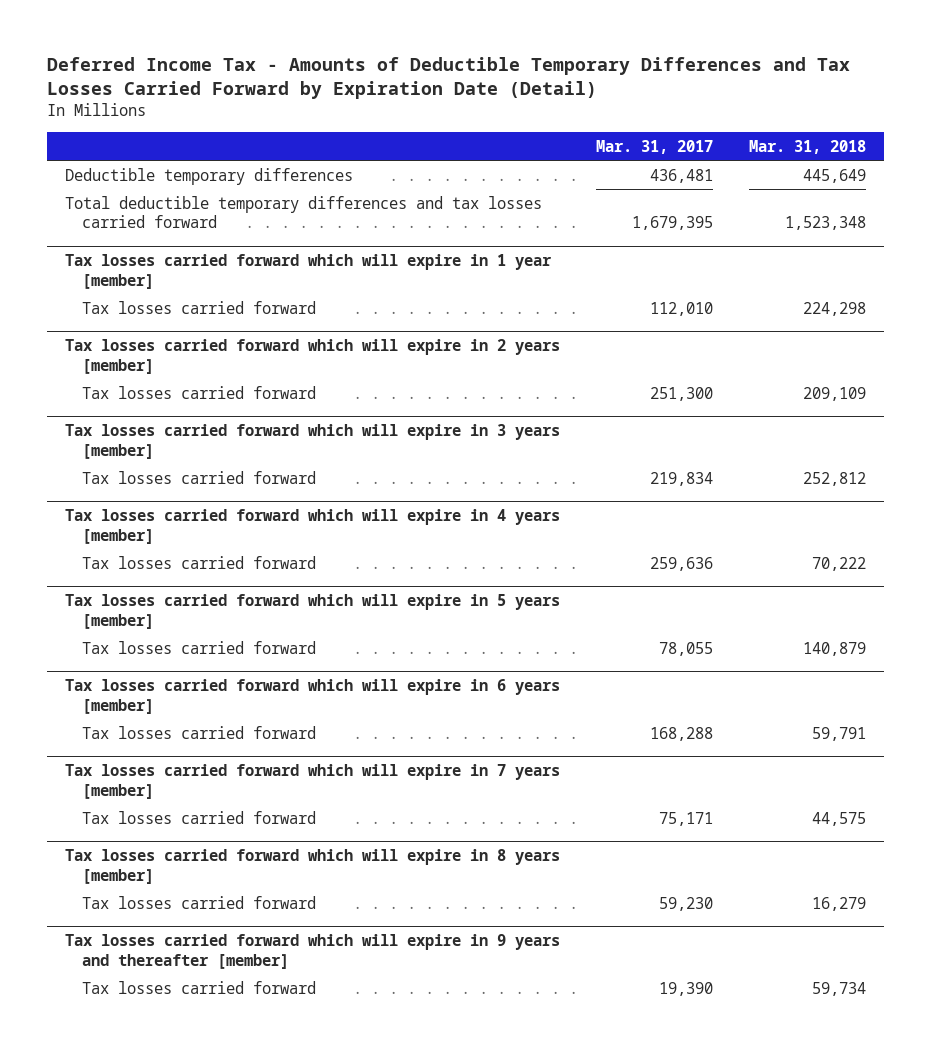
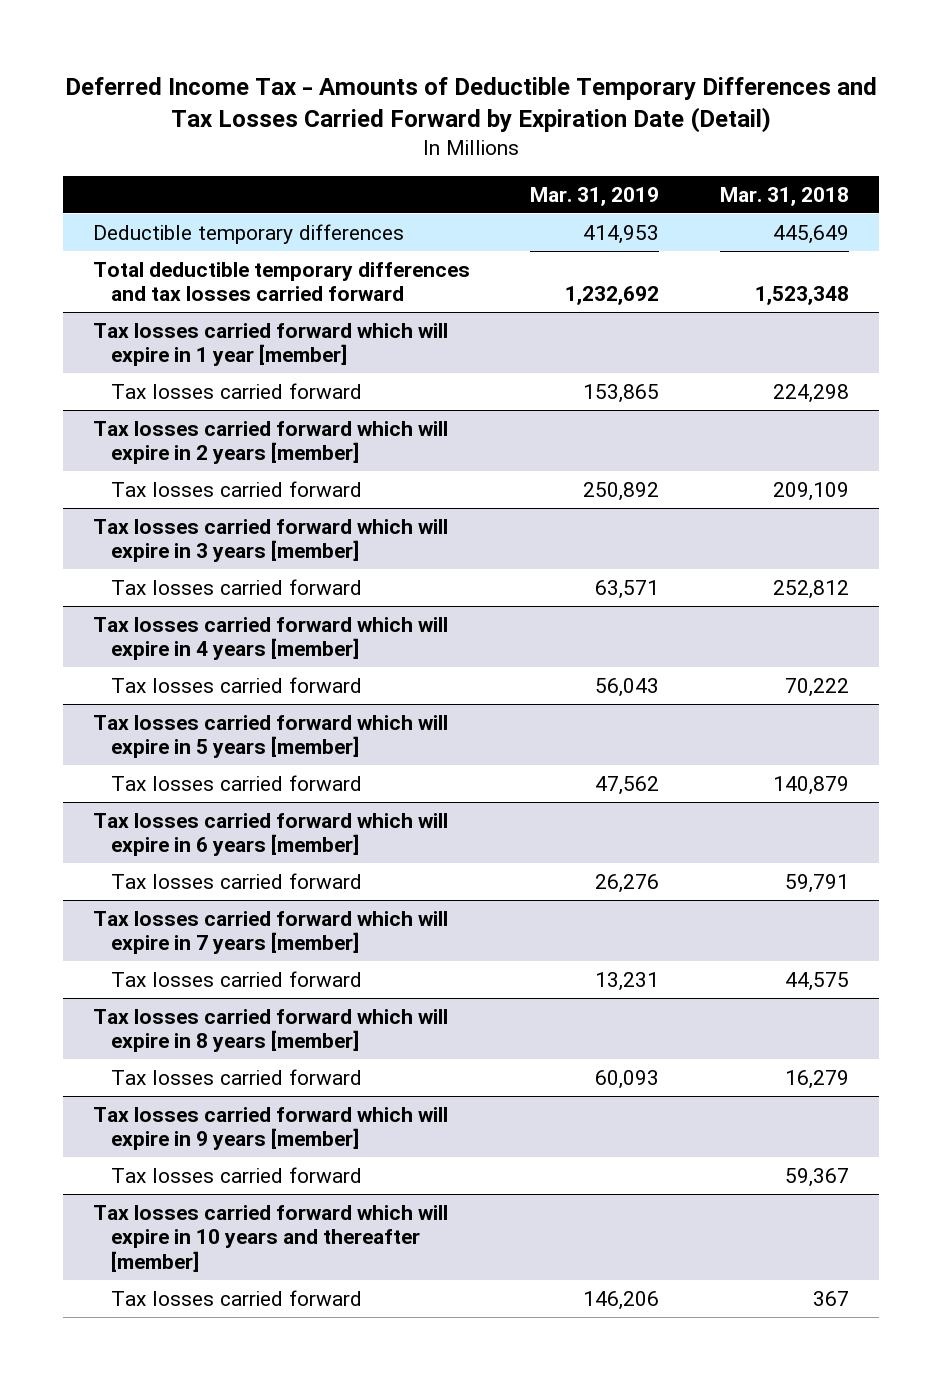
- | Mar. 31, 2017 | Mar. 31, 2018
+ | Mar. 31, 2019 | Mar. 31, 2018
- Tax losses carried forward which will expire in 9 years and thereafter [member]
- Tax losses carried forward | 19,390 | 59,734
+ Tax losses carried forward which will expire in 9 years [member]
+ Tax losses carried forward | | 59,367
+ Tax losses carried forward which will expire in 10 years and thereafter [member]
+ Tax losses carried forward | 146,206 | 367

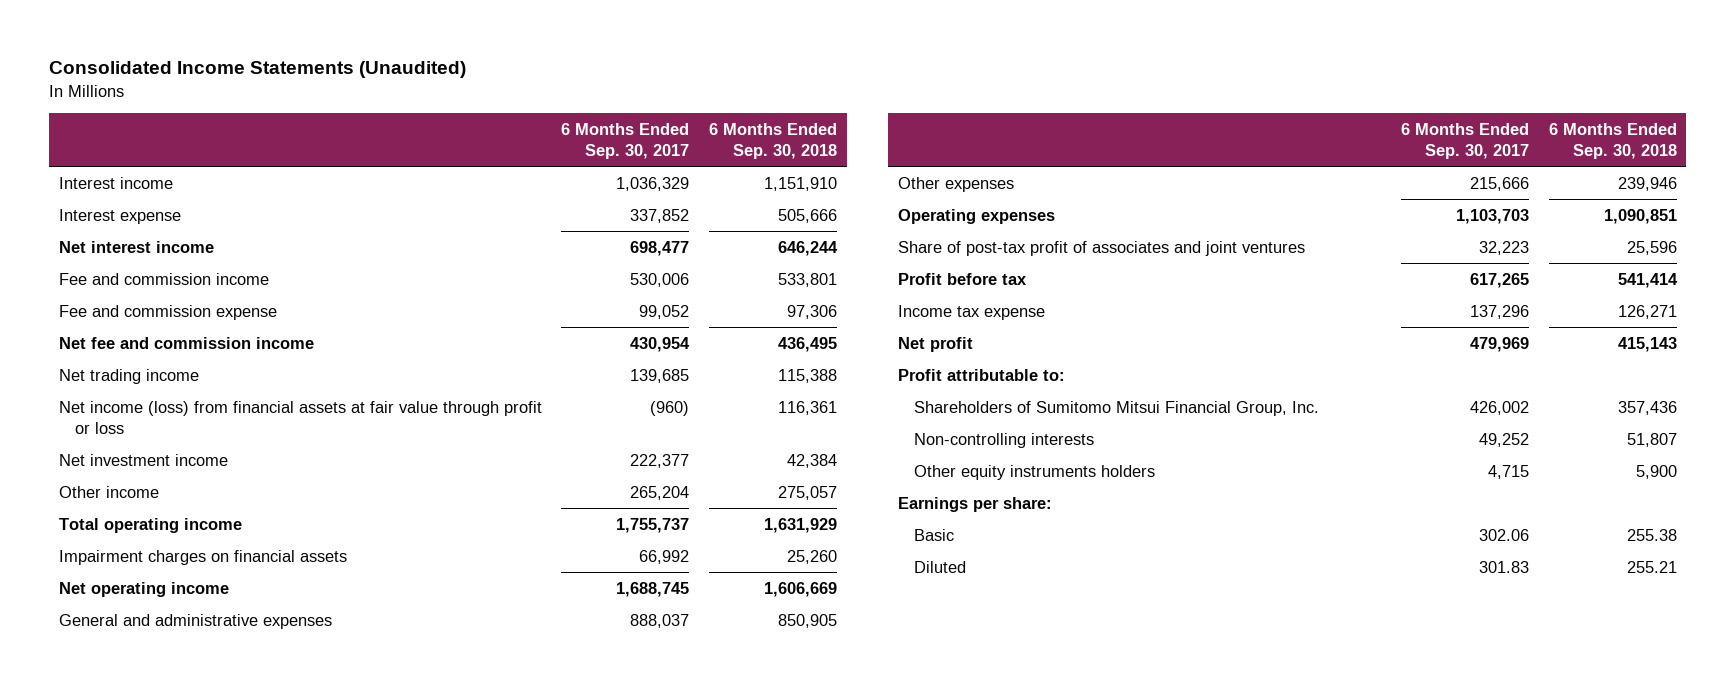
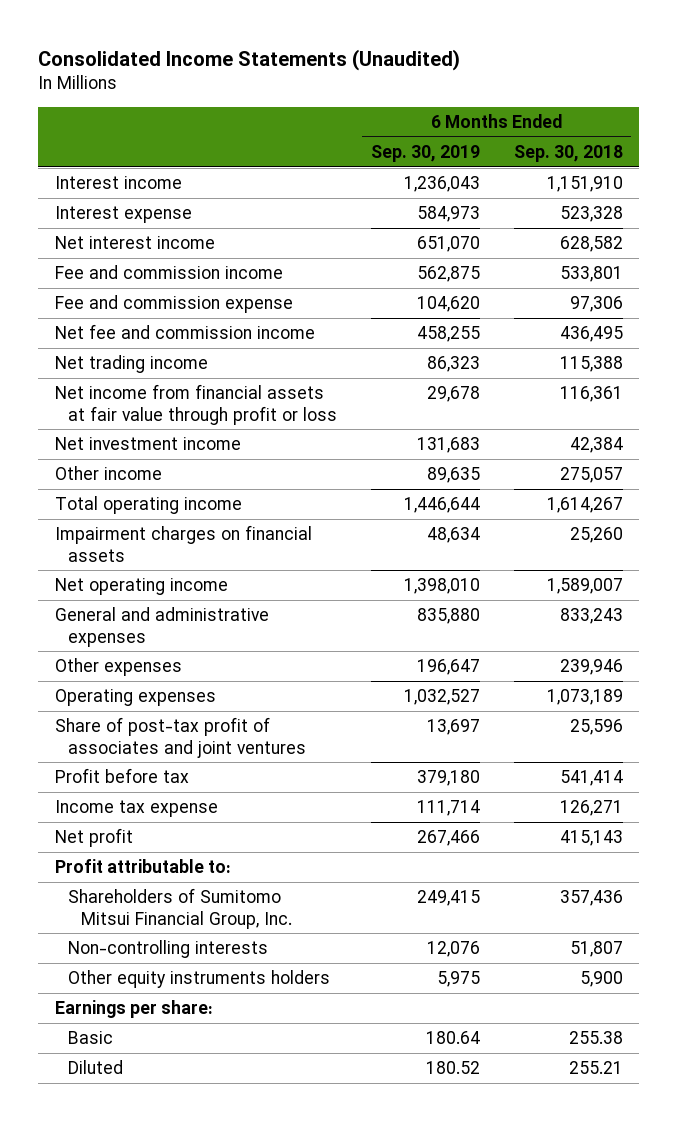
- | 6 Months Ended Sep. 30, 2017 | 6 Months Ended Sep. 30, 2018
+ | 6 Months Ended Sep. 30, 2019 | 6 Months Ended Sep. 30, 2018
- Interest expense | 337,852 | 505,666
- Net interest income | 698,477 | 646,244
+ Interest expense | 584,973 | 523,328
+ Net interest income | 651,070 | 628,582
- Net income (loss) from financial assets at fair value through profit or loss | (960) | 116,361
+ Net income from financial assets at fair value through profit or loss | 29,678 | 116,361
- Total operating income | 1,755,737 | 1,631,929
+ Total operating income | 1,446,644 | 1,614,267
- Net operating income | 1,688,745 | 1,606,669
- General and administrative expenses | 888,037 | 850,905
+ Net operating income | 1,398,010 | 1,589,007
+ General and administrative expenses | 835,880 | 833,243
- Operating expenses | 1,103,703 | 1,090,851
+ Operating expenses | 1,032,527 | 1,073,189

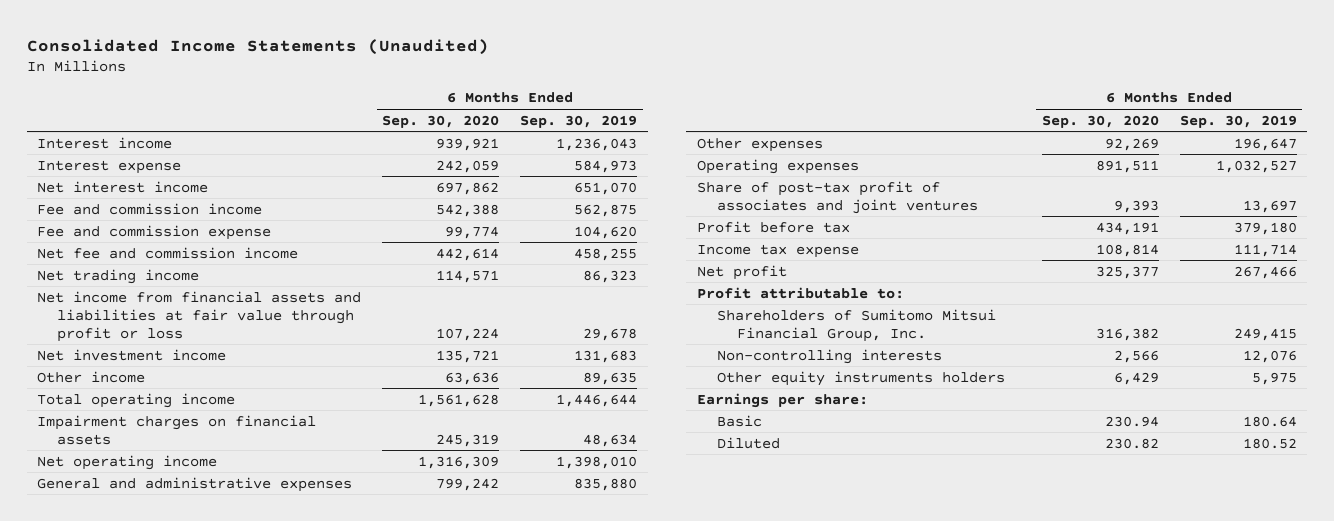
- | 6 Months Ended Sep. 30, 2019 | 6 Months Ended Sep. 30, 2018
+ | 6 Months Ended Sep. 30, 2020 | 6 Months Ended Sep. 30, 2019
- Net income from financial assets at fair value through profit or loss | 29,678 | 116,361
+ Net income from financial assets and liabilities at fair value through profit or loss | 107,224 | 29,678

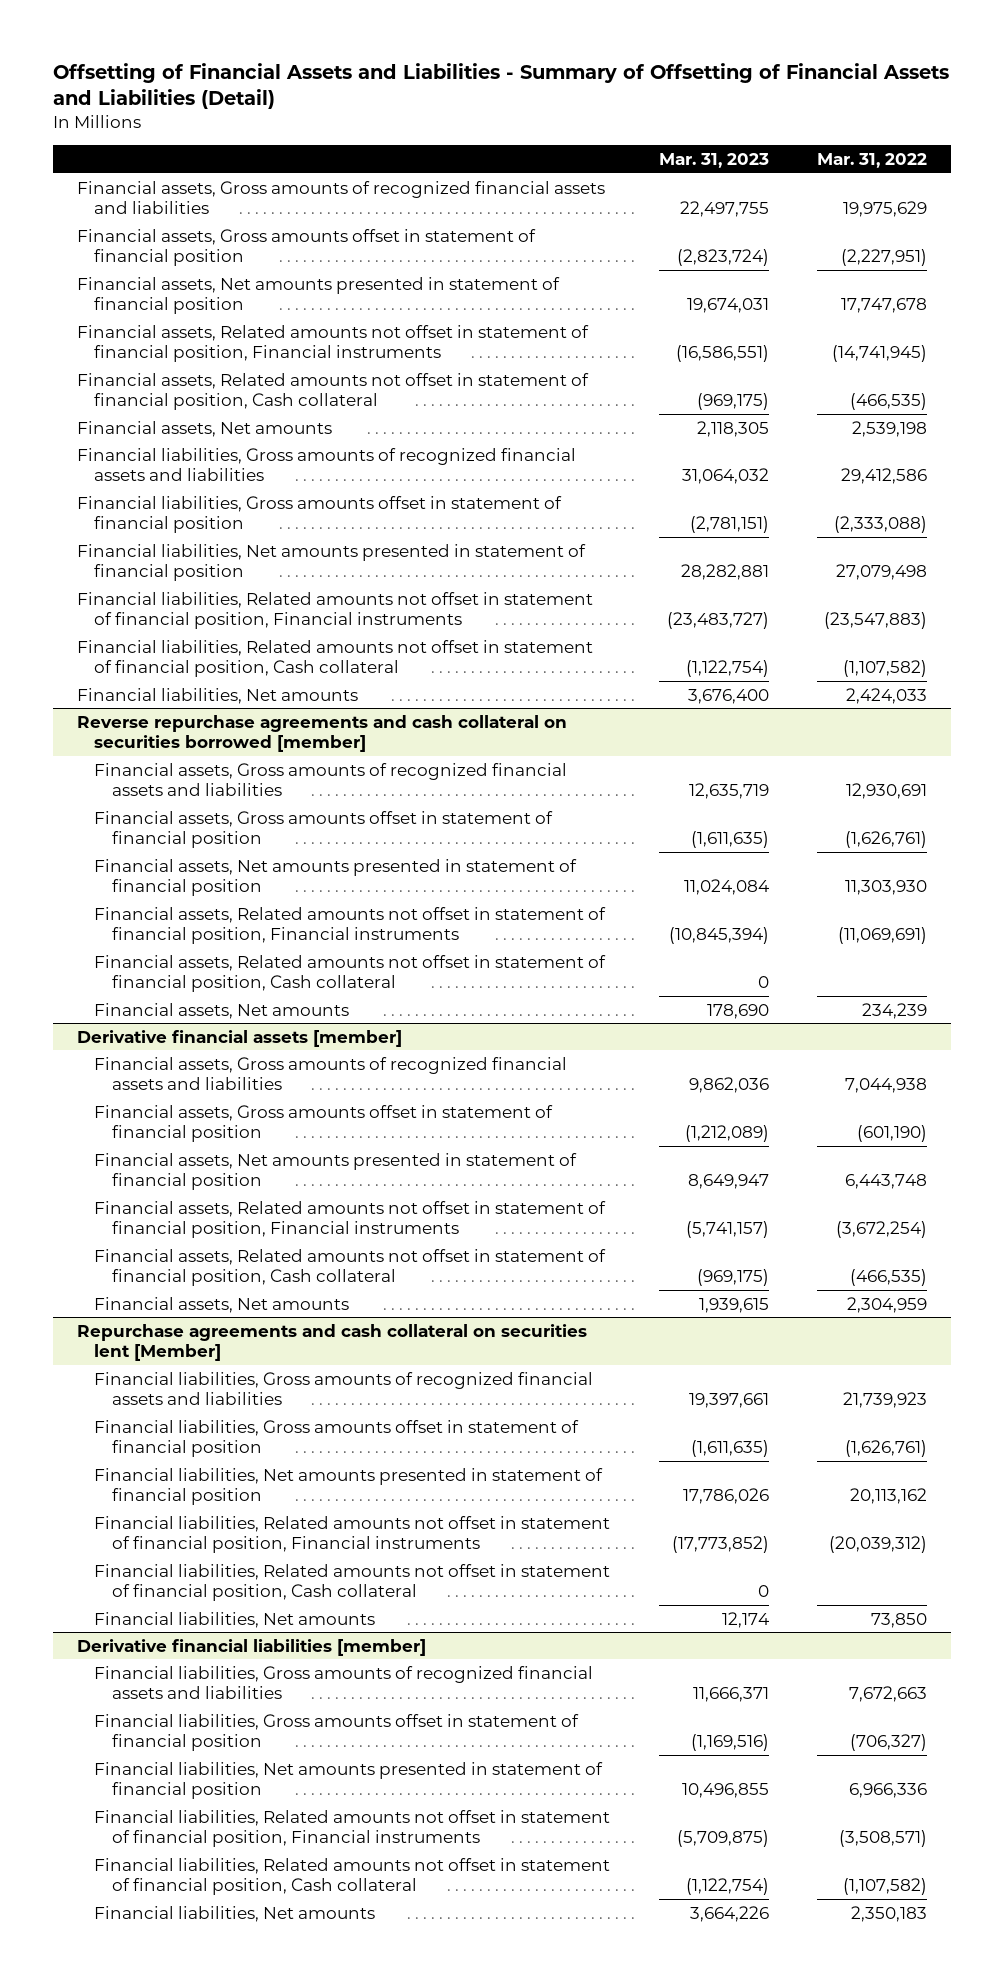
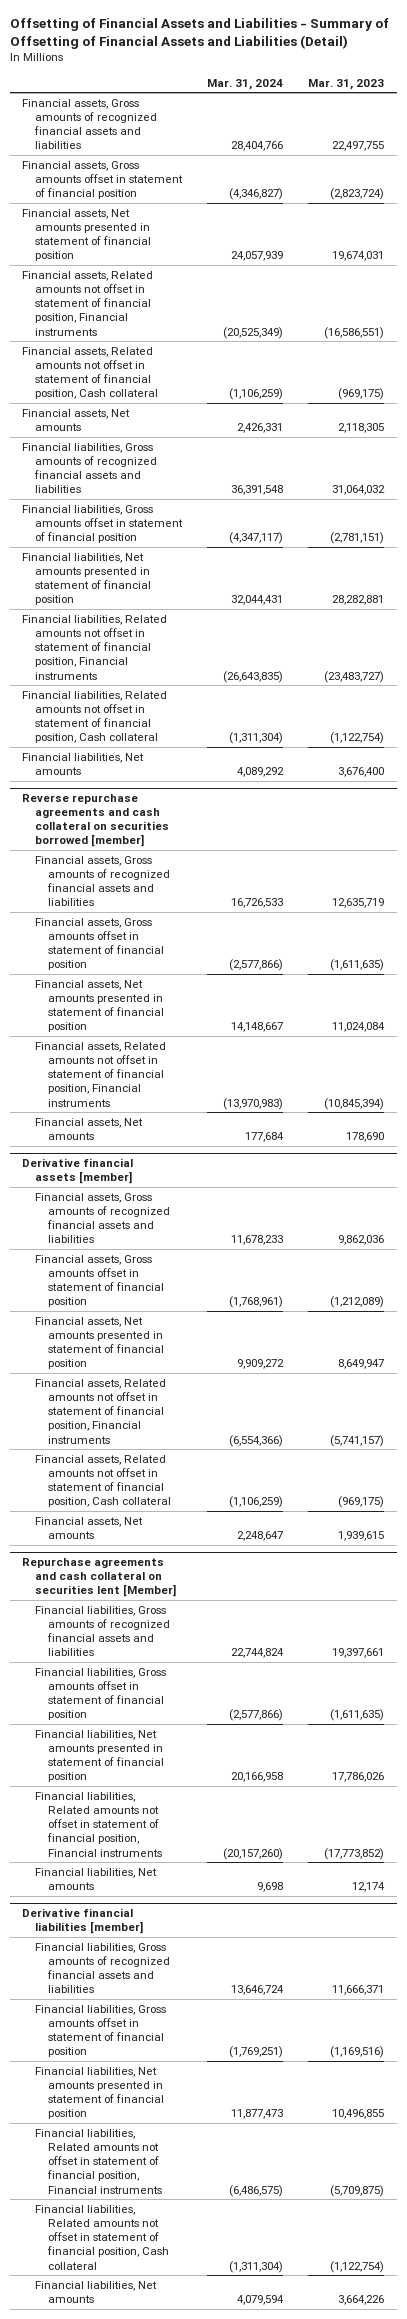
- | Mar. 31, 2023 | Mar. 31, 2022
+ | Mar. 31, 2024 | Mar. 31, 2023
@ Reverse repurchase agreements and cash collateral on securities borrowed [member]
- Financial assets, Related amounts not offset in statement of financial position, Cash collateral | 0 |
@ Repurchase agreements and cash collateral on securities lent [Member]
- Financial liabilities, Related amounts not offset in statement of financial position, Cash collateral | 0 |

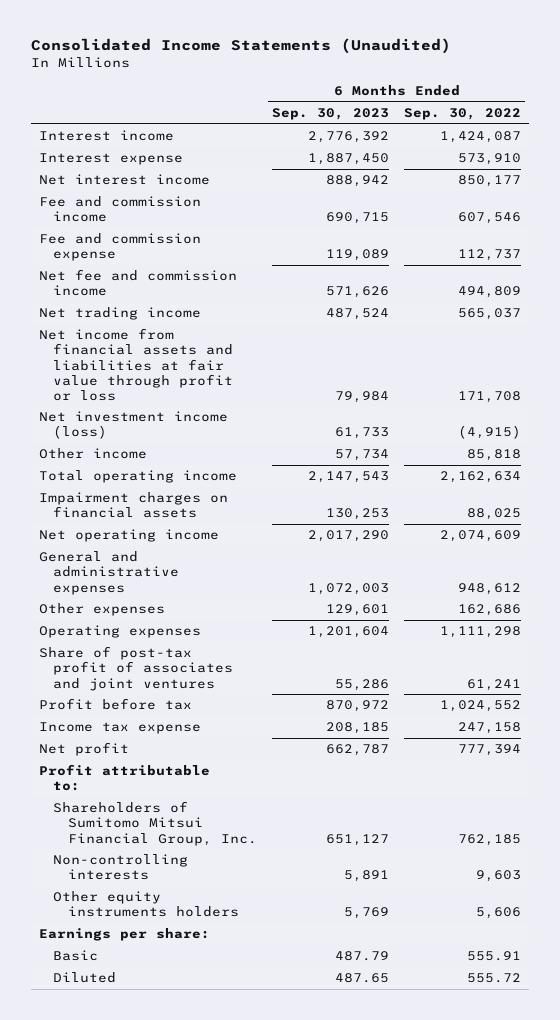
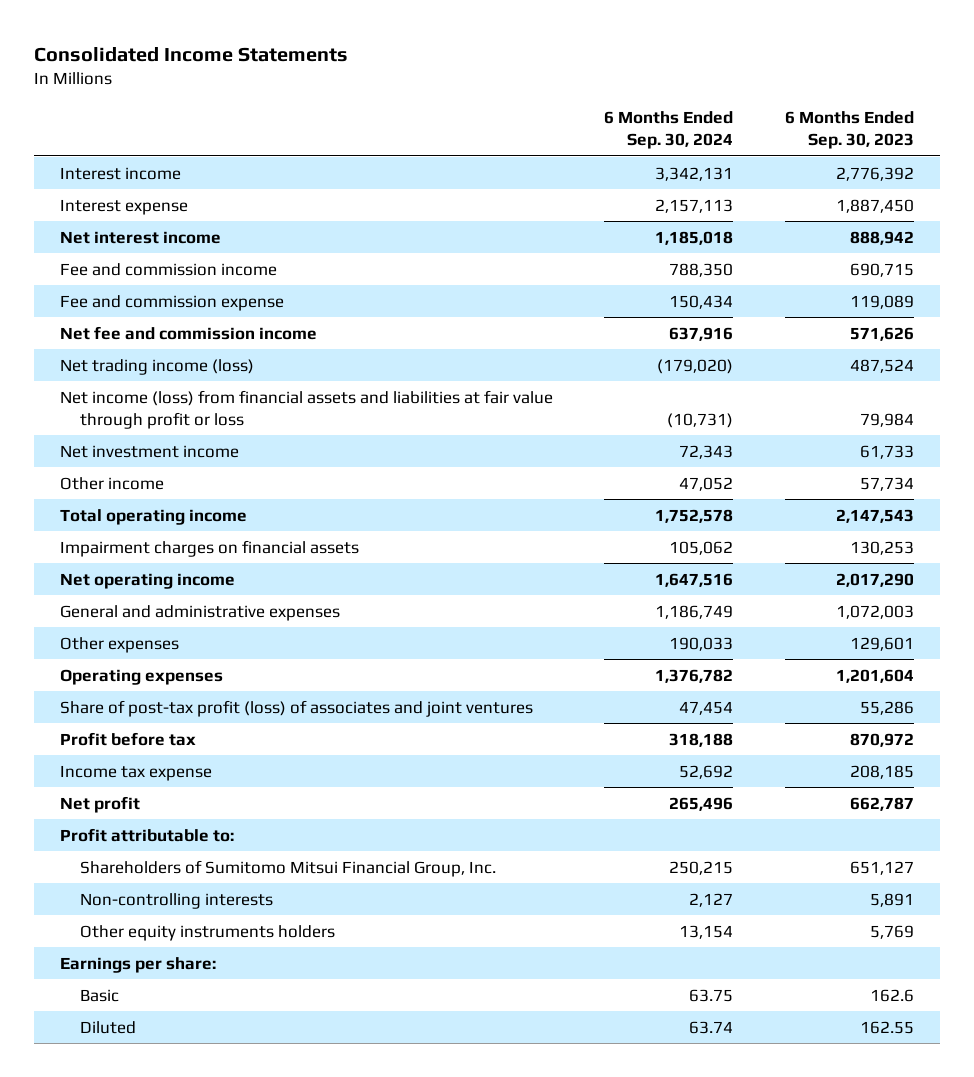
- Consolidated Income Statements (Unaudited)
+ Consolidated Income Statements
- | 6 Months Ended Sep. 30, 2023 | 6 Months Ended Sep. 30, 2022
+ | 6 Months Ended Sep. 30, 2024 | 6 Months Ended Sep. 30, 2023
- Net trading income | 487,524 | 565,037
- Net income from financial assets and liabilities at fair value through profit or loss | 79,984 | 171,708
- Net investment income (loss) | 61,733 | (4,915)
+ Net trading income (loss) | (179,020) | 487,524
+ Net income (loss) from financial assets and liabilities at fair value through profit or loss | (10,731) | 79,984
+ Net investment income | 72,343 | 61,733
- Share of post-tax profit of associates and joint ventures | 55,286 | 61,241
+ Share of post-tax profit (loss) of associates and joint ventures | 47,454 | 55,286
- Basic | 487.79 | 555.91
- Diluted | 487.65 | 555.72
+ Basic | 63.75 | 162.6
+ Diluted | 63.74 | 162.55

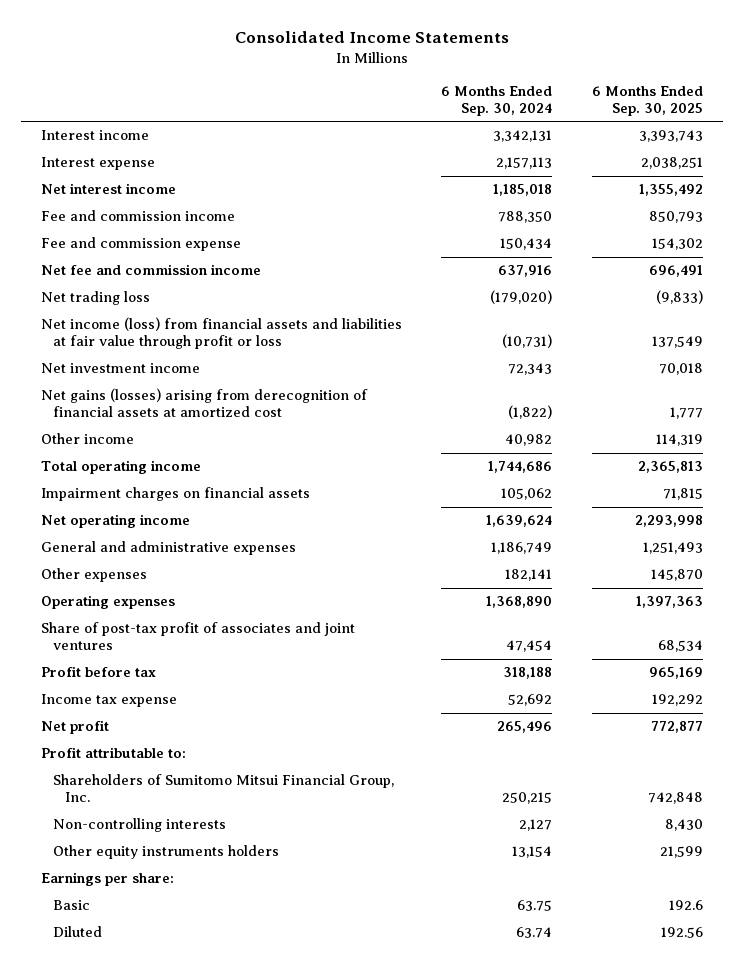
- | 6 Months Ended Sep. 30, 2024 | 6 Months Ended Sep. 30, 2023
+ | 6 Months Ended Sep. 30, 2024 | 6 Months Ended Sep. 30, 2025
- Net trading income (loss) | (179,020) | 487,524
+ Net trading loss | (179,020) | (9,833)
- Other income | 47,052 | 57,734
- Total operating income | 1,752,578 | 2,147,543
+ Net gains (losses) arising from derecognition of financial assets at amortized cost | (1,822) | 1,777
+ Other income | 40,982 | 114,319
+ Total operating income | 1,744,686 | 2,365,813
- Net operating income | 1,647,516 | 2,017,290
+ Net operating income | 1,639,624 | 2,293,998
- Other expenses | 190,033 | 129,601
- Operating expenses | 1,376,782 | 1,201,604
- Share of post-tax profit (loss) of associates and joint ventures | 47,454 | 55,286
+ Other expenses | 182,141 | 145,870
+ Operating expenses | 1,368,890 | 1,397,363
+ Share of post-tax profit of associates and joint ventures | 47,454 | 68,534

